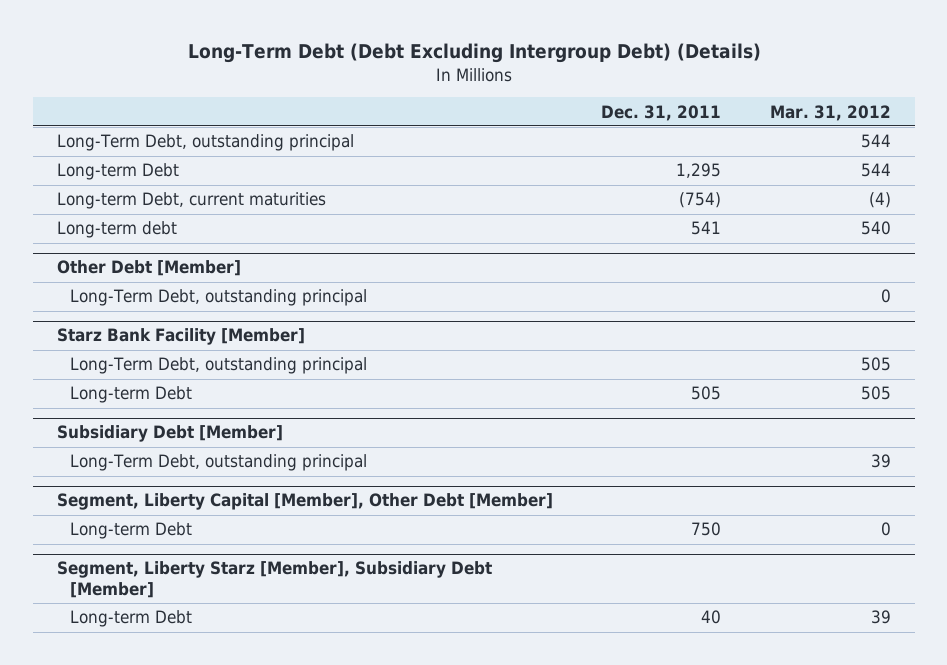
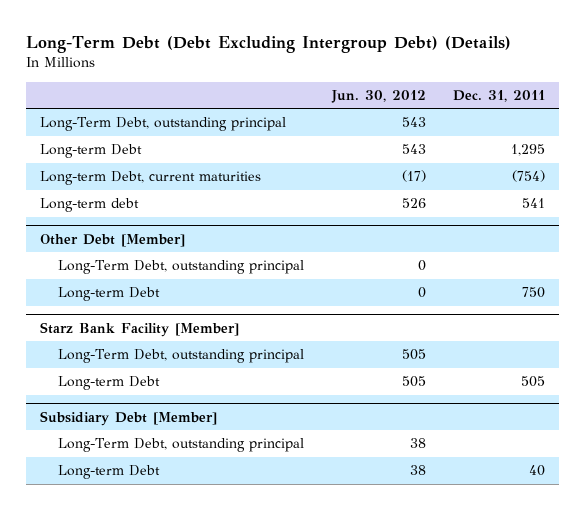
- | Dec. 31, 2011 | Mar. 31, 2012
+ | Jun. 30, 2012 | Dec. 31, 2011
@ Other Debt [Member]
+ Long-term Debt | 0 | 750
- Segment, Liberty Capital [Member], Other Debt [Member]
- Long-term Debt | 750 | 0
- Segment, Liberty Starz [Member], Subsidiary Debt [Member]

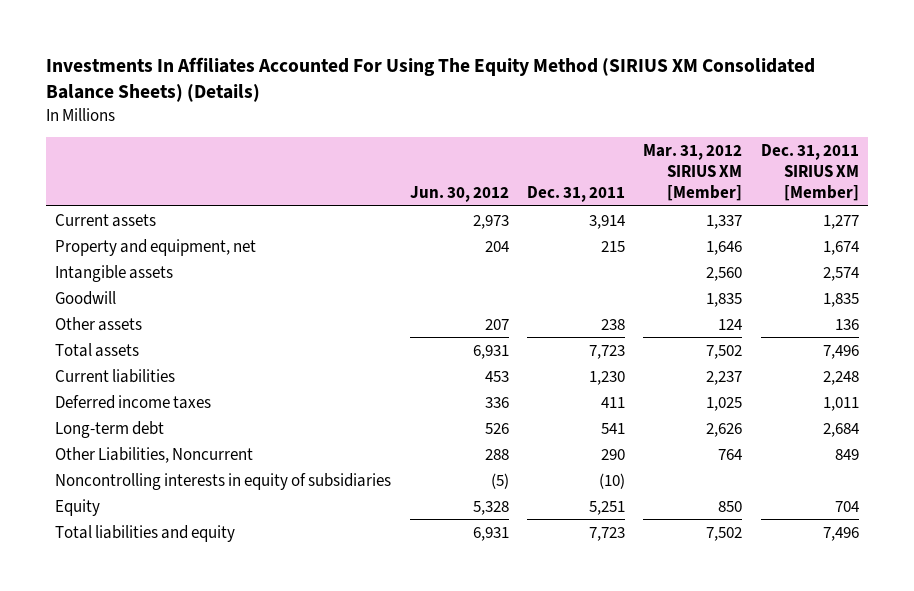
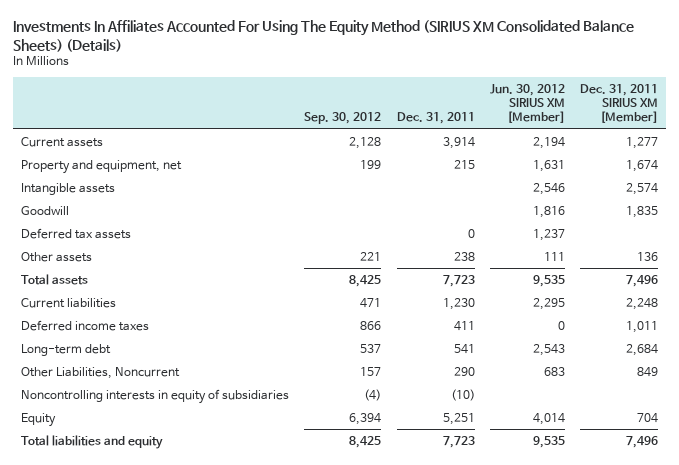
- | Jun. 30, 2012 | Dec. 31, 2011 | Mar. 31, 2012 SIRIUS XM [Member] | Dec. 31, 2011 SIRIUS XM [Member]
+ | Sep. 30, 2012 | Dec. 31, 2011 | Jun. 30, 2012 SIRIUS XM [Member] | Dec. 31, 2011 SIRIUS XM [Member]
+ Deferred tax assets | | 0 | 1,237 |

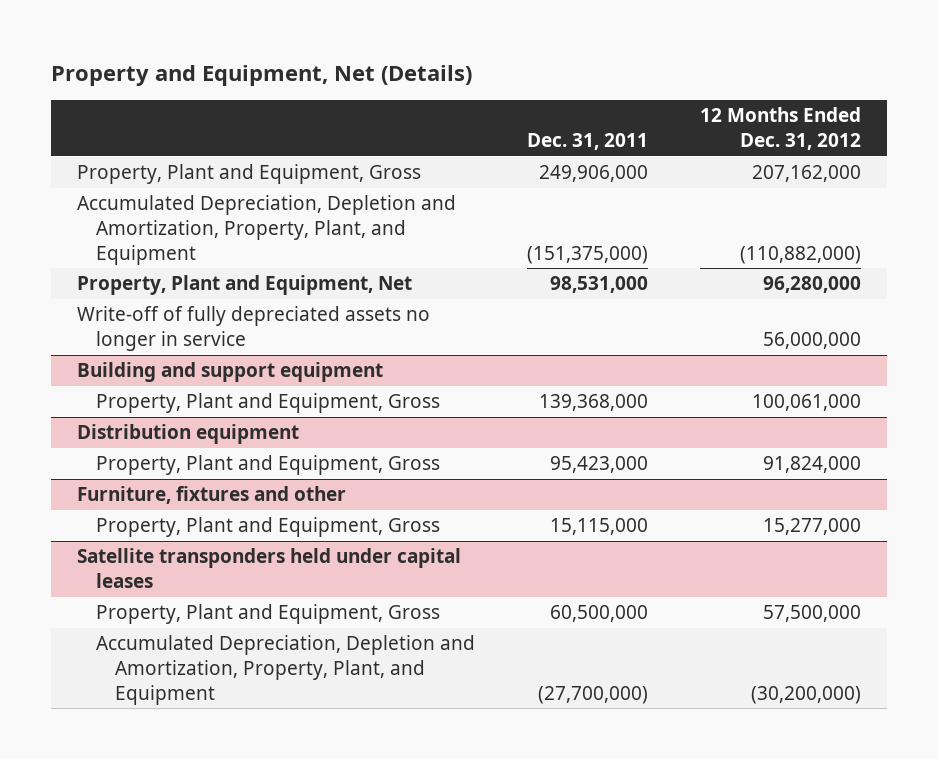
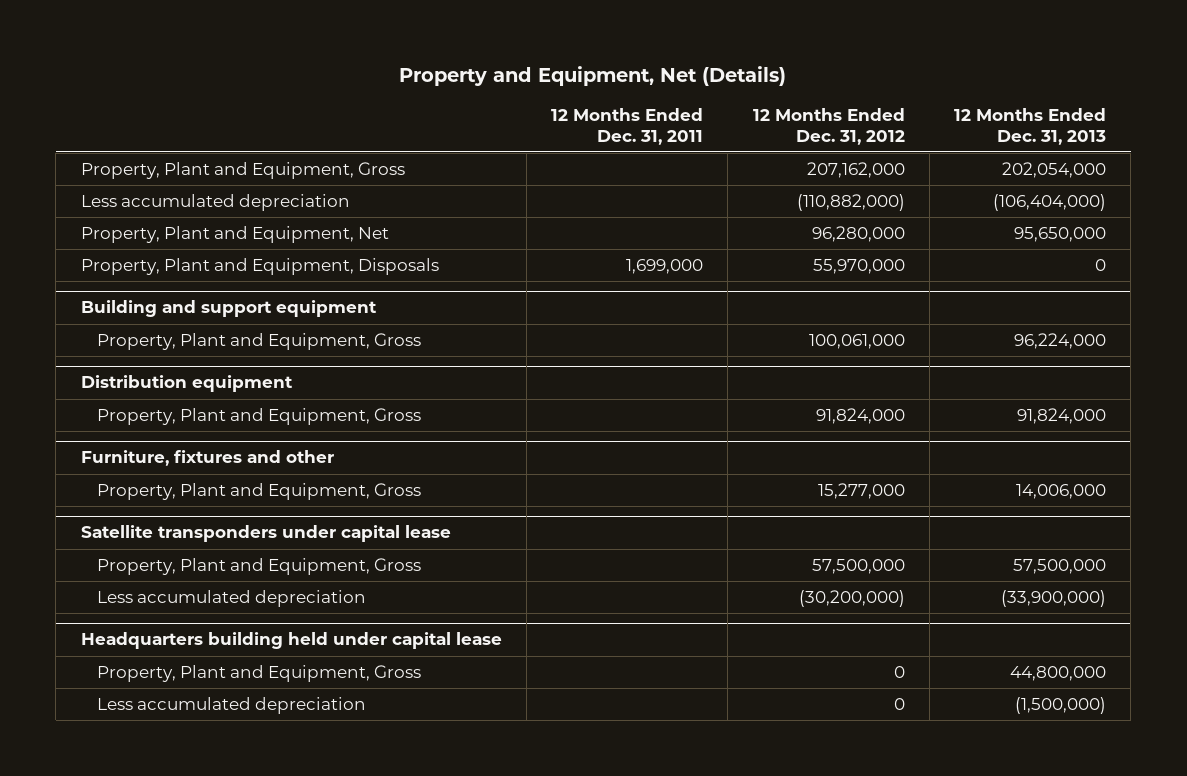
- | Dec. 31, 2011 | 12 Months Ended Dec. 31, 2012
+ | 12 Months Ended Dec. 31, 2011 | 12 Months Ended Dec. 31, 2012 | 12 Months Ended Dec. 31, 2013
- Accumulated Depreciation, Depletion and Amortization, Property, Plant, and Equipment | (151,375,000) | (110,882,000)
+ Less accumulated depreciation | | (110,882,000) | (106,404,000)
- Write-off of fully depreciated assets no longer in service | | 56,000,000
+ Property, Plant and Equipment, Disposals | 1,699,000 | 55,970,000 | 0
- Satellite transponders held under capital leases
+ Satellite transponders under capital lease
- Accumulated Depreciation, Depletion and Amortization, Property, Plant, and Equipment | (27,700,000) | (30,200,000)
+ Less accumulated depreciation | | (30,200,000) | (33,900,000)
+ Headquarters building held under capital lease
+ Property, Plant and Equipment, Gross | | 0 | 44,800,000
+ Less accumulated depreciation | | 0 | (1,500,000)

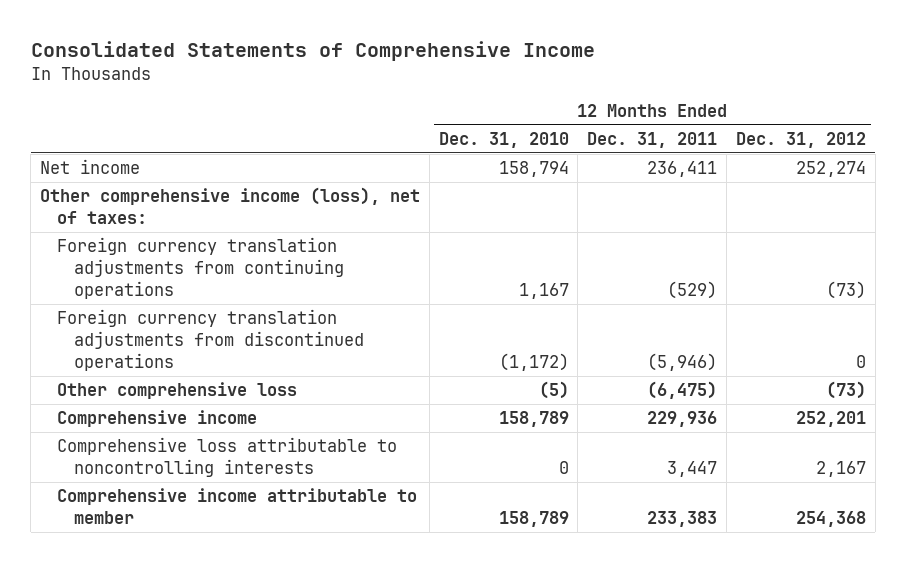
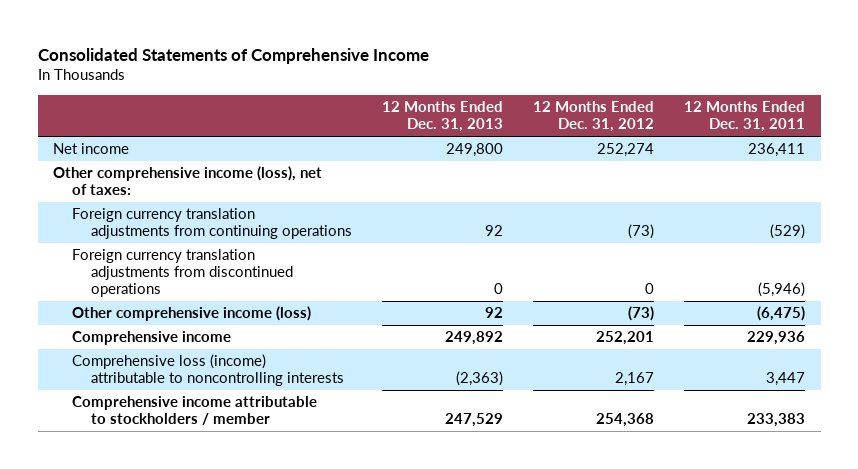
- | 12 Months Ended Dec. 31, 2010 | 12 Months Ended Dec. 31, 2011 | 12 Months Ended Dec. 31, 2012
+ | 12 Months Ended Dec. 31, 2013 | 12 Months Ended Dec. 31, 2012 | 12 Months Ended Dec. 31, 2011
- Other comprehensive loss | (5) | (6,475) | (73)
+ Other comprehensive income (loss) | 92 | (73) | (6,475)
- Comprehensive loss attributable to noncontrolling interests | 0 | 3,447 | 2,167
- Comprehensive income attributable to member | 158,789 | 233,383 | 254,368
+ Comprehensive loss (income) attributable to noncontrolling interests | (2,363) | 2,167 | 3,447
+ Comprehensive income attributable to stockholders / member | 247,529 | 254,368 | 233,383

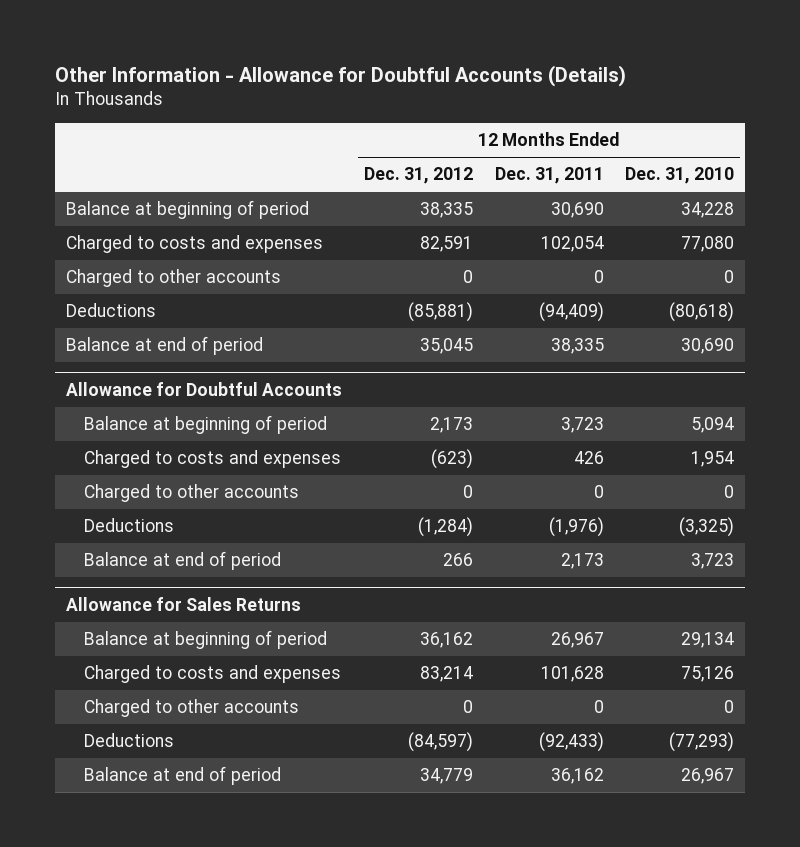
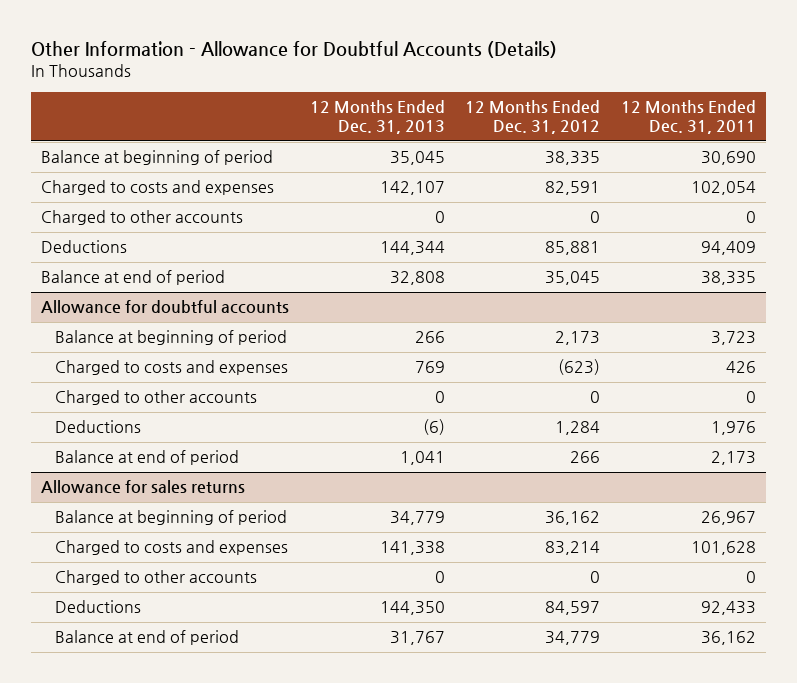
- | 12 Months Ended Dec. 31, 2012 | 12 Months Ended Dec. 31, 2011 | 12 Months Ended Dec. 31, 2010
+ | 12 Months Ended Dec. 31, 2013 | 12 Months Ended Dec. 31, 2012 | 12 Months Ended Dec. 31, 2011
- Deductions | (85,881) | (94,409) | (80,618)
+ Deductions | 144,344 | 85,881 | 94,409
- Allowance for Doubtful Accounts
+ Allowance for doubtful accounts
- Deductions | (1,284) | (1,976) | (3,325)
+ Deductions | (6) | 1,284 | 1,976
- Allowance for Sales Returns
+ Allowance for sales returns
- Deductions | (84,597) | (92,433) | (77,293)
+ Deductions | 144,350 | 84,597 | 92,433

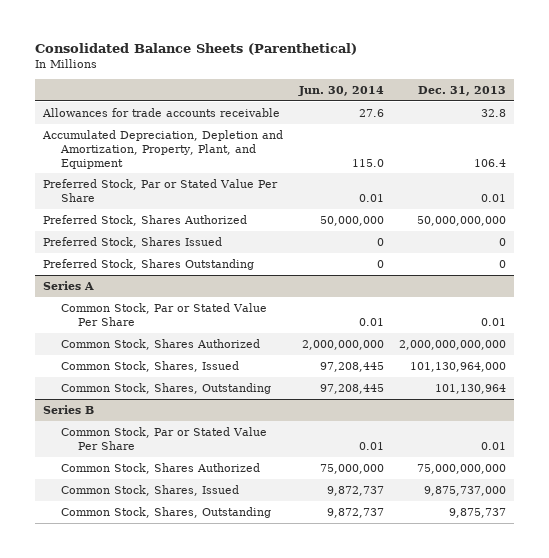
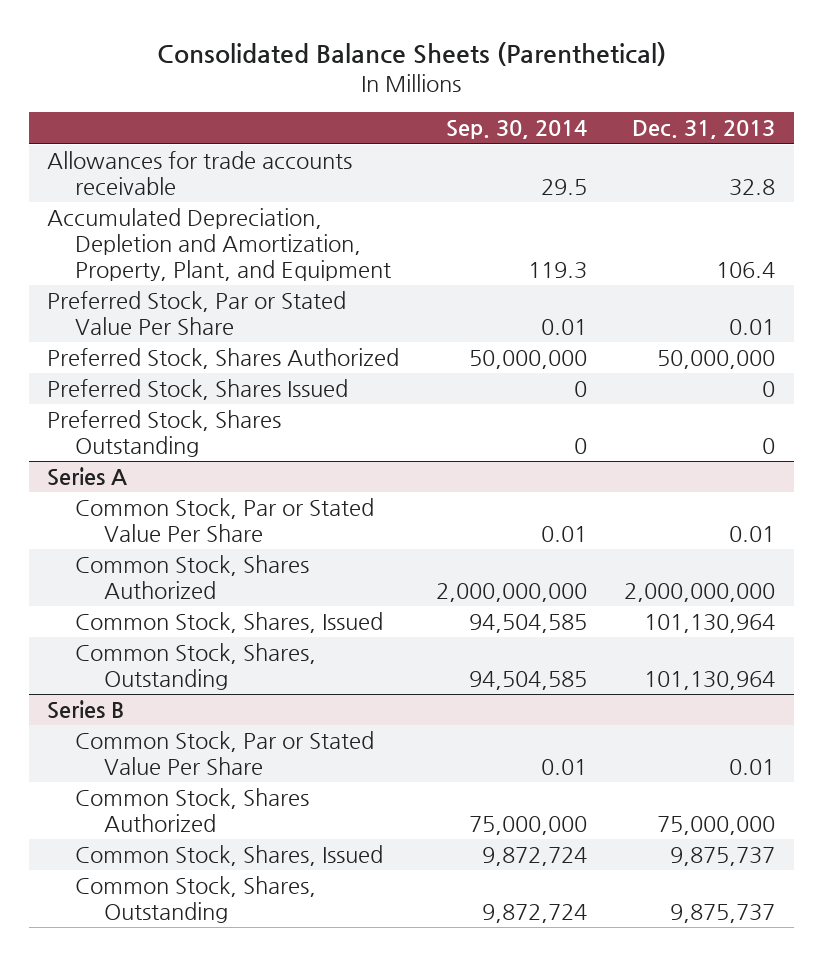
- | Jun. 30, 2014 | Dec. 31, 2013
+ | Sep. 30, 2014 | Dec. 31, 2013
- Preferred Stock, Shares Authorized | 50,000,000 | 50,000,000,000
+ Preferred Stock, Shares Authorized | 50,000,000 | 50,000,000
@ Series A
- Common Stock, Shares Authorized | 2,000,000,000 | 2,000,000,000,000
- Common Stock, Shares, Issued | 97,208,445 | 101,130,964,000
+ Common Stock, Shares Authorized | 2,000,000,000 | 2,000,000,000
+ Common Stock, Shares, Issued | 94,504,585 | 101,130,964
@ Series B
- Common Stock, Shares Authorized | 75,000,000 | 75,000,000,000
- Common Stock, Shares, Issued | 9,872,737 | 9,875,737,000
+ Common Stock, Shares Authorized | 75,000,000 | 75,000,000
+ Common Stock, Shares, Issued | 9,872,724 | 9,875,737

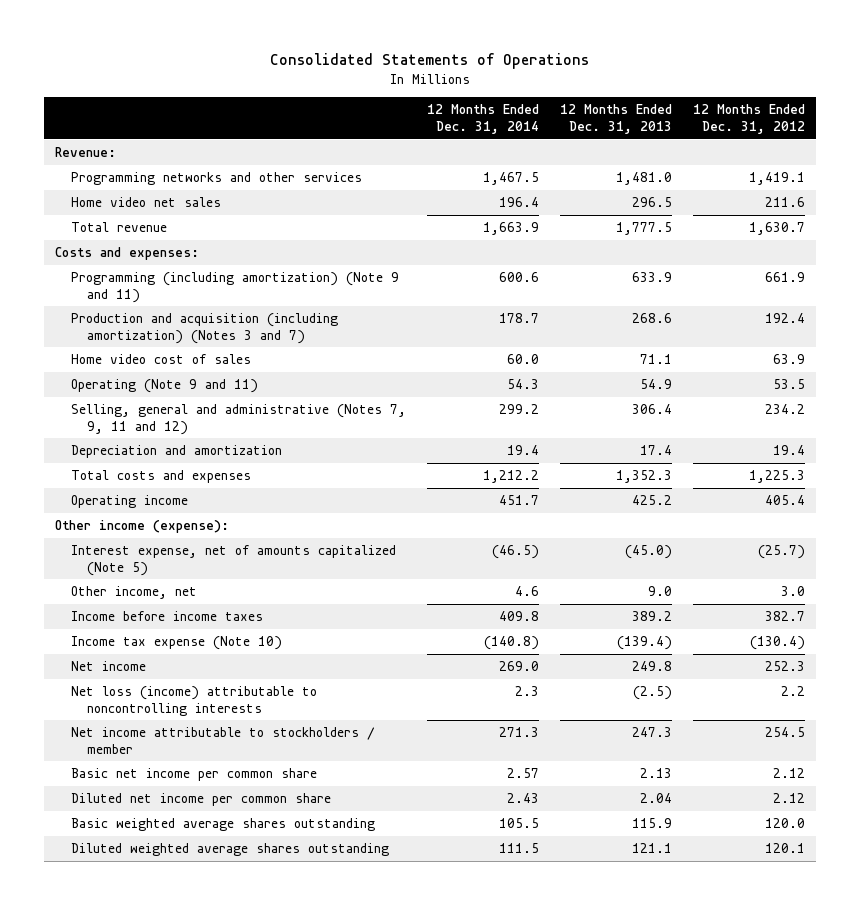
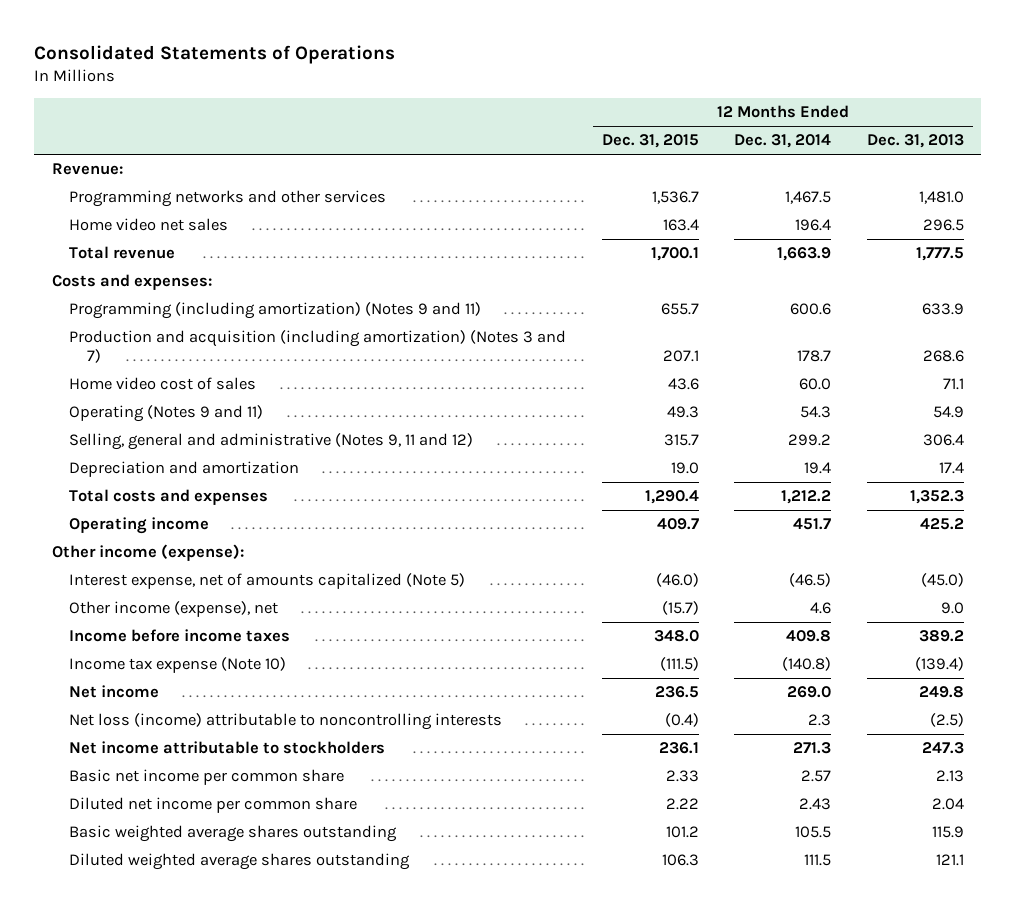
- | 12 Months Ended Dec. 31, 2014 | 12 Months Ended Dec. 31, 2013 | 12 Months Ended Dec. 31, 2012
+ | 12 Months Ended Dec. 31, 2015 | 12 Months Ended Dec. 31, 2014 | 12 Months Ended Dec. 31, 2013
- Programming (including amortization) (Note 9 and 11) | 600.6 | 633.9 | 661.9
+ Programming (including amortization) (Notes 9 and 11) | 655.7 | 600.6 | 633.9
- Operating (Note 9 and 11) | 54.3 | 54.9 | 53.5
- Selling, general and administrative (Notes 7, 9, 11 and 12) | 299.2 | 306.4 | 234.2
+ Operating (Notes 9 and 11) | 49.3 | 54.3 | 54.9
+ Selling, general and administrative (Notes 9, 11 and 12) | 315.7 | 299.2 | 306.4
- Other income, net | 4.6 | 9.0 | 3.0
+ Other income (expense), net | (15.7) | 4.6 | 9.0
- Net income attributable to stockholders / member | 271.3 | 247.3 | 254.5
+ Net income attributable to stockholders | 236.1 | 271.3 | 247.3

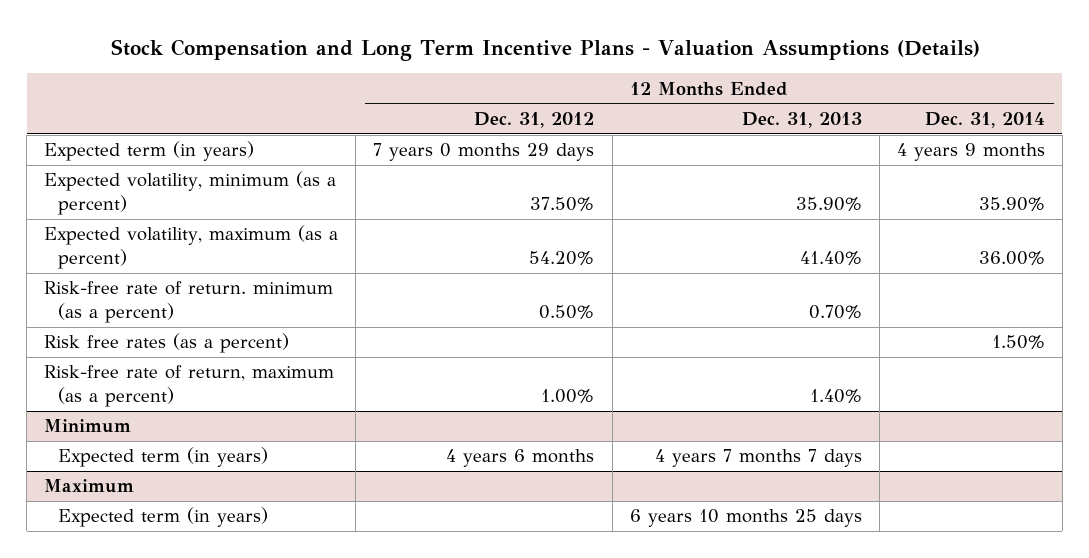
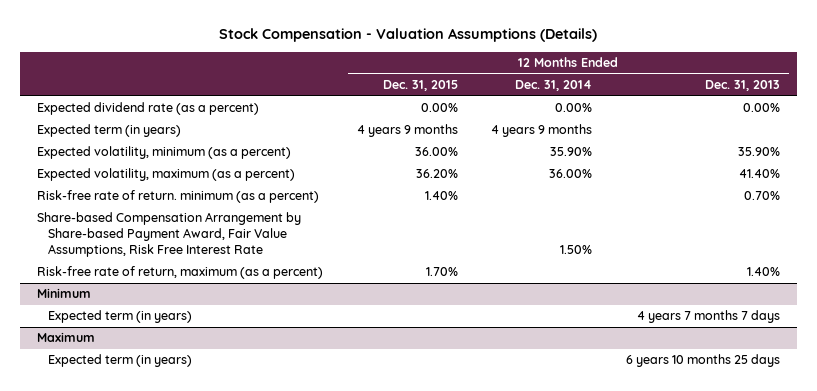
- Stock Compensation and Long Term Incentive Plans - Valuation Assumptions (Details)
+ Stock Compensation - Valuation Assumptions (Details)
- | 12 Months Ended Dec. 31, 2012 | 12 Months Ended Dec. 31, 2013 | 12 Months Ended Dec. 31, 2014
+ | 12 Months Ended Dec. 31, 2015 | 12 Months Ended Dec. 31, 2014 | 12 Months Ended Dec. 31, 2013
+ Expected dividend rate (as a percent) | 0.00% | 0.00% | 0.00%
- Risk free rates (as a percent) | | | 1.50%
+ Share-based Compensation Arrangement by Share-based Payment Award, Fair Value Assumptions, Risk Free Interest Rate | | 1.50% |

